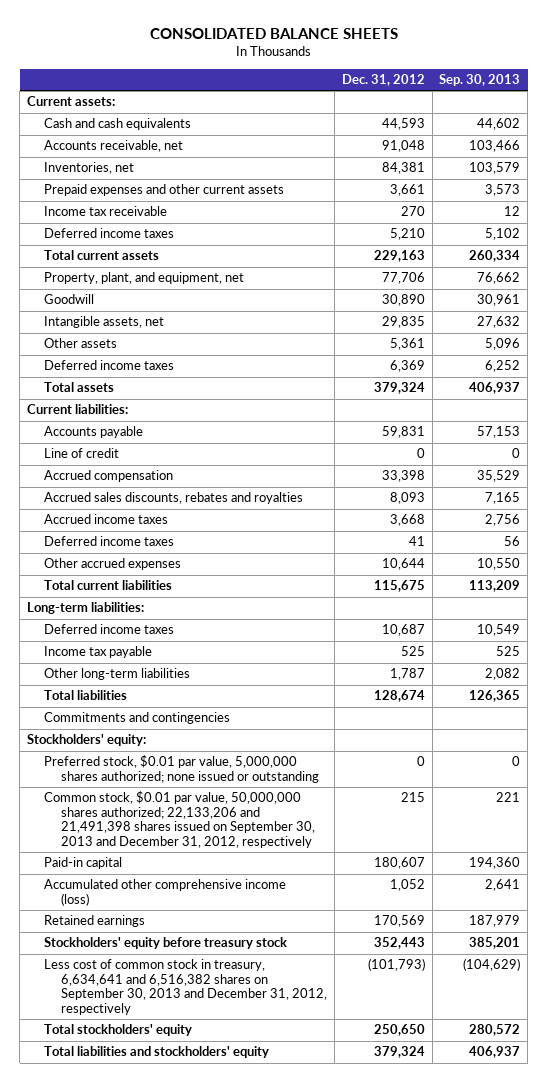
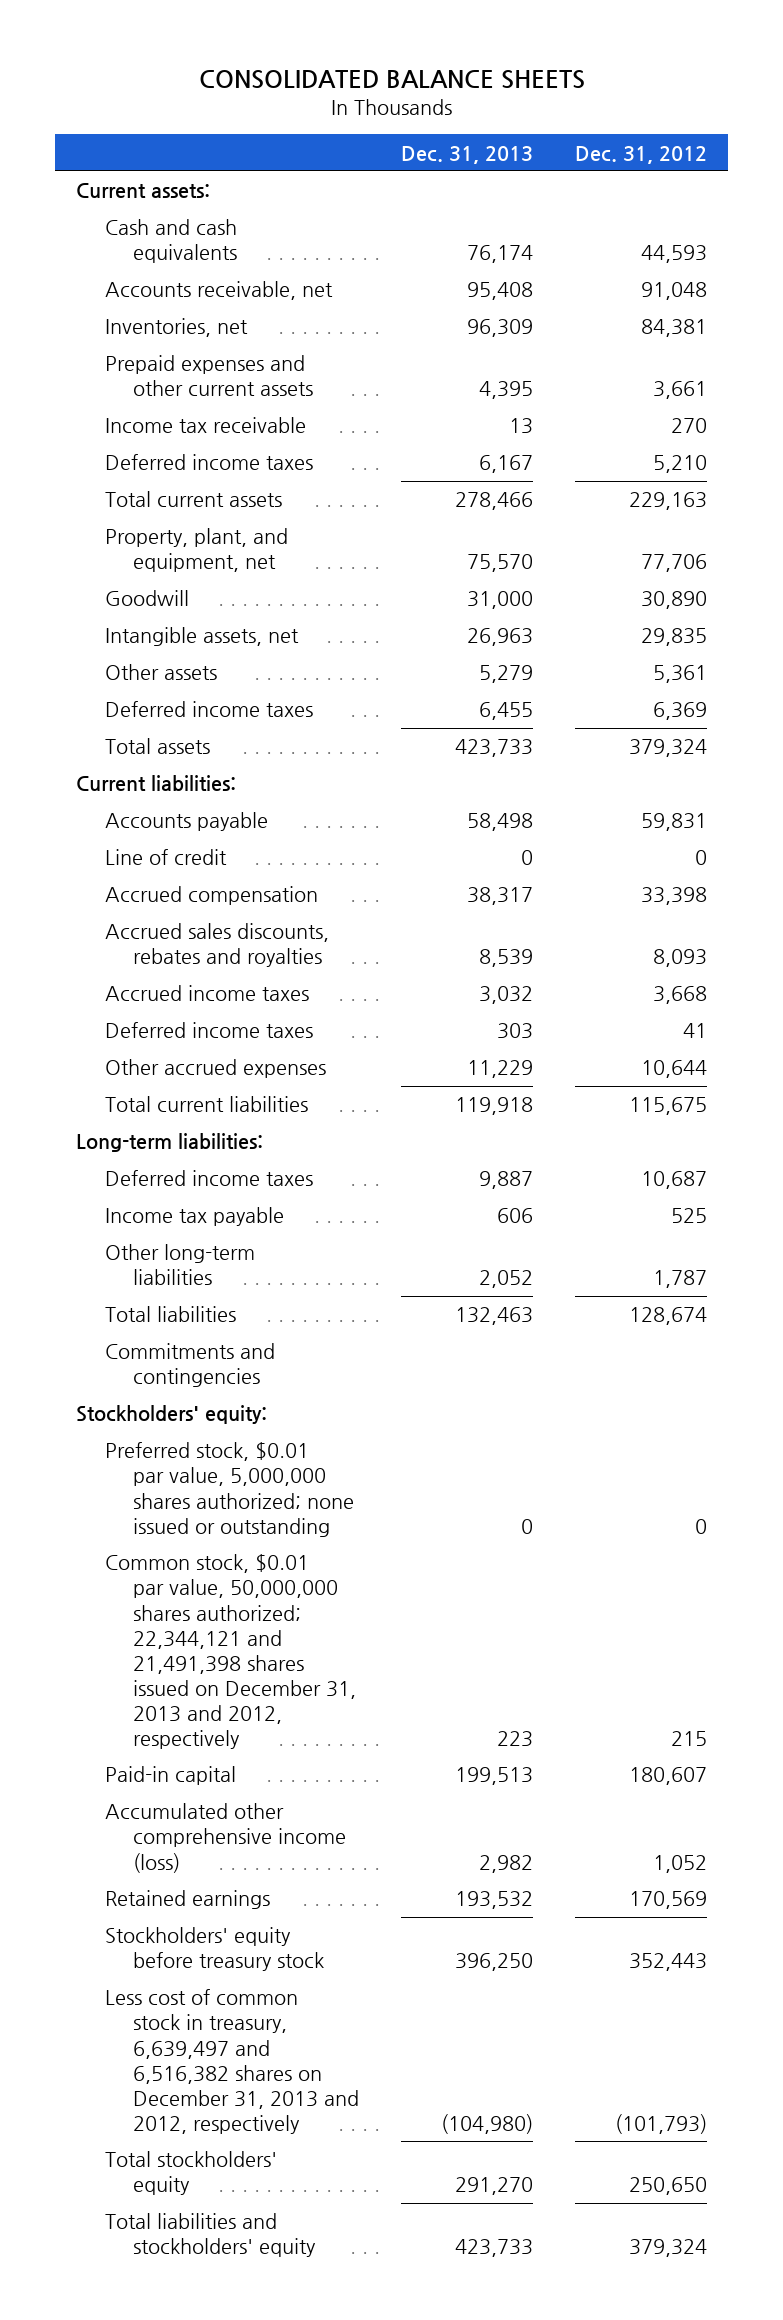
- | Dec. 31, 2012 | Sep. 30, 2013
+ | Dec. 31, 2013 | Dec. 31, 2012
- Common stock, $0.01 par value, 50,000,000 shares authorized; 22,133,206 and 21,491,398 shares issued on September 30, 2013 and December 31, 2012, respectively | 215 | 221
+ Common stock, $0.01 par value, 50,000,000 shares authorized; 22,344,121 and 21,491,398 shares issued on December 31, 2013 and 2012, respectively | 223 | 215
- Less cost of common stock in treasury, 6,634,641 and 6,516,382 shares on September 30, 2013 and December 31, 2012, respectively | (101,793) | (104,629)
+ Less cost of common stock in treasury, 6,639,497 and 6,516,382 shares on December 31, 2013 and 2012, respectively | (104,980) | (101,793)

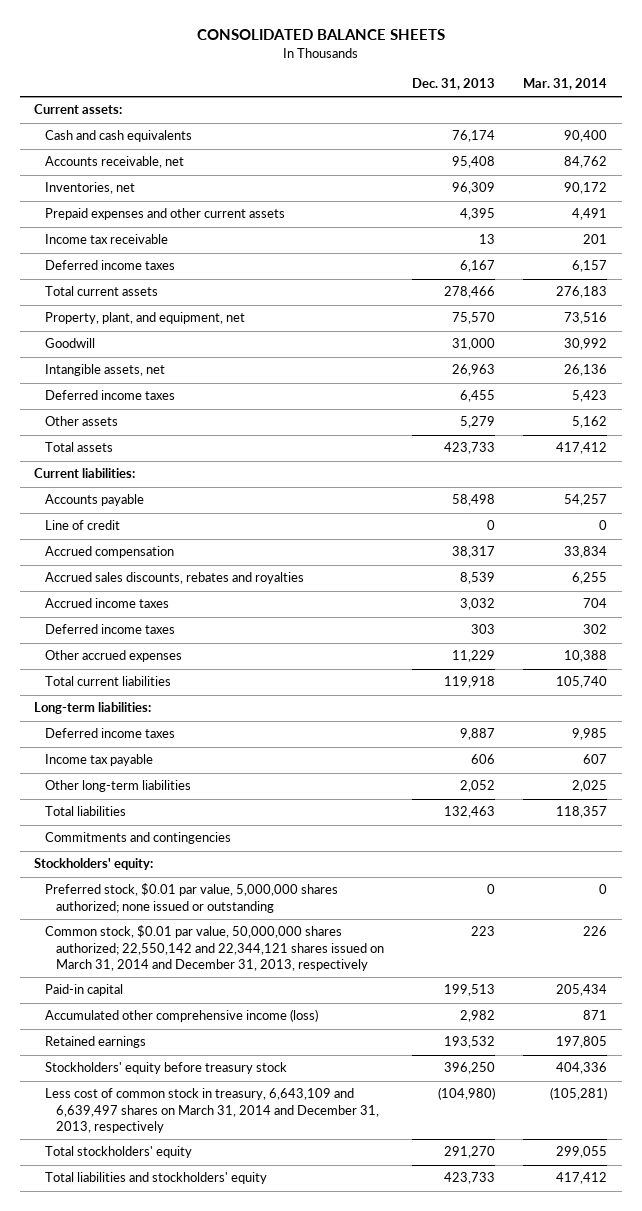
- | Dec. 31, 2013 | Dec. 31, 2012
+ | Dec. 31, 2013 | Mar. 31, 2014
moved down: Other assets | 5,279 | 5,162
- Common stock, $0.01 par value, 50,000,000 shares authorized; 22,344,121 and 21,491,398 shares issued on December 31, 2013 and 2012, respectively | 223 | 215
+ Common stock, $0.01 par value, 50,000,000 shares authorized; 22,550,142 and 22,344,121 shares issued on March 31, 2014 and December 31, 2013, respectively | 223 | 226
- Less cost of common stock in treasury, 6,639,497 and 6,516,382 shares on December 31, 2013 and 2012, respectively | (104,980) | (101,793)
+ Less cost of common stock in treasury, 6,643,109 and 6,639,497 shares on March 31, 2014 and December 31, 2013, respectively | (104,980) | (105,281)

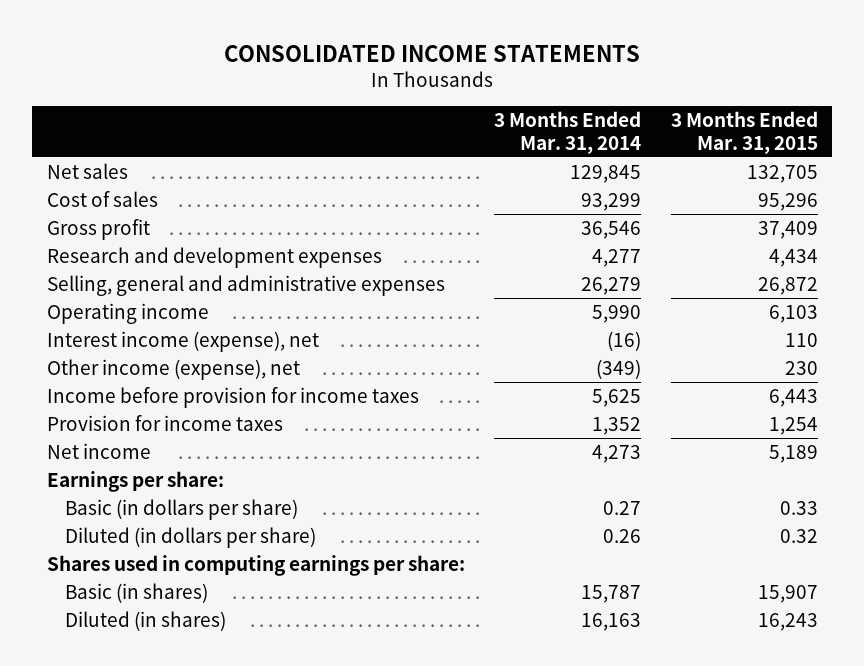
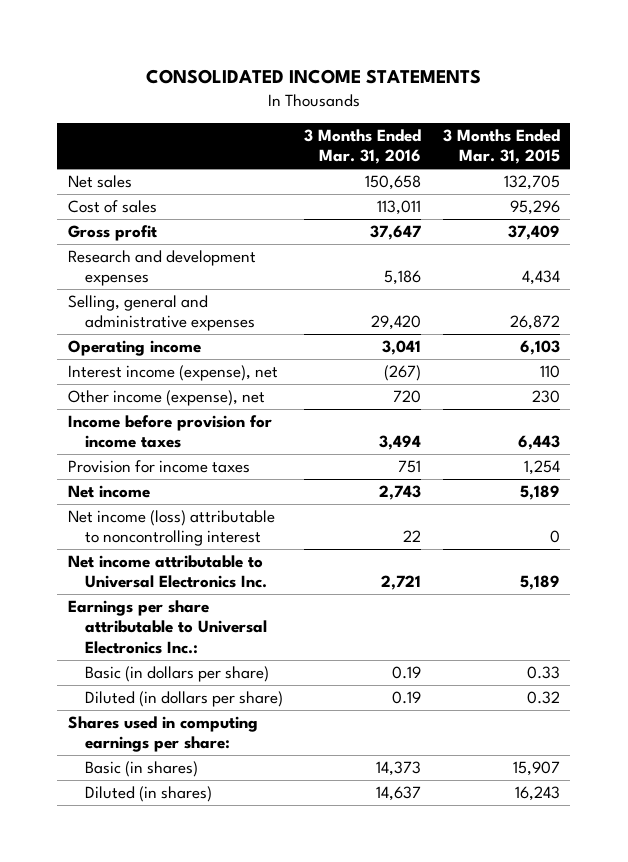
- | 3 Months Ended Mar. 31, 2014 | 3 Months Ended Mar. 31, 2015
+ | 3 Months Ended Mar. 31, 2016 | 3 Months Ended Mar. 31, 2015
- Earnings per share:
+ Net income (loss) attributable to noncontrolling interest | 22 | 0
+ Net income attributable to Universal Electronics Inc. | 2,721 | 5,189
+ Earnings per share attributable to Universal Electronics Inc.:

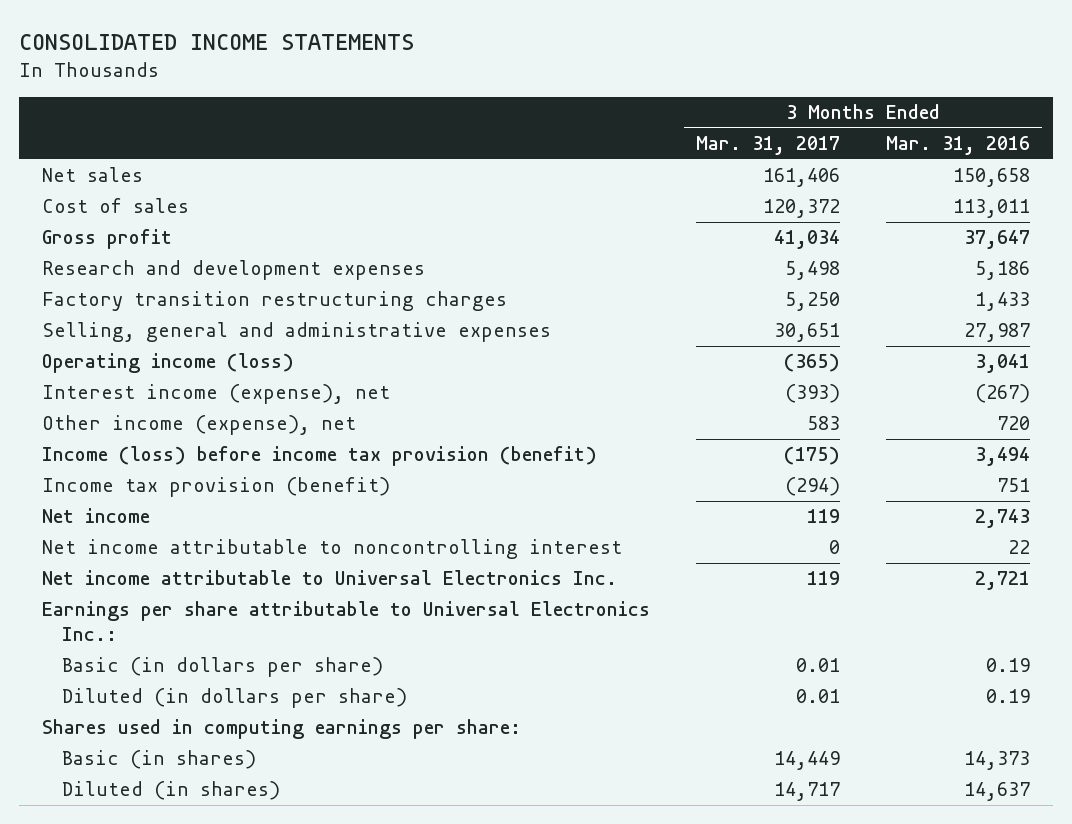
- | 3 Months Ended Mar. 31, 2016 | 3 Months Ended Mar. 31, 2015
+ | 3 Months Ended Mar. 31, 2017 | 3 Months Ended Mar. 31, 2016
- Selling, general and administrative expenses | 29,420 | 26,872
- Operating income | 3,041 | 6,103
+ Factory transition restructuring charges | 5,250 | 1,433
+ Selling, general and administrative expenses | 30,651 | 27,987
+ Operating income (loss) | (365) | 3,041
- Income before provision for income taxes | 3,494 | 6,443
- Provision for income taxes | 751 | 1,254
+ Income (loss) before income tax provision (benefit) | (175) | 3,494
+ Income tax provision (benefit) | (294) | 751
- Net income (loss) attributable to noncontrolling interest | 22 | 0
+ Net income attributable to noncontrolling interest | 0 | 22

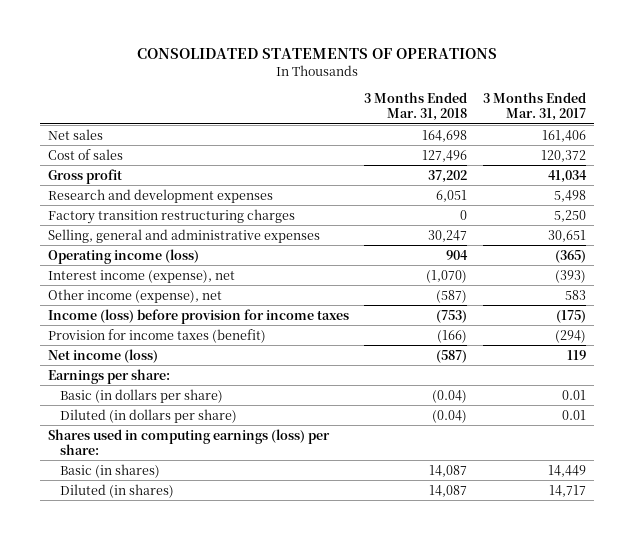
- CONSOLIDATED INCOME STATEMENTS
+ CONSOLIDATED STATEMENTS OF OPERATIONS
- | 3 Months Ended Mar. 31, 2017 | 3 Months Ended Mar. 31, 2016
+ | 3 Months Ended Mar. 31, 2018 | 3 Months Ended Mar. 31, 2017
- Income (loss) before income tax provision (benefit) | (175) | 3,494
- Income tax provision (benefit) | (294) | 751
- Net income | 119 | 2,743
- Net income attributable to noncontrolling interest | 0 | 22
- Net income attributable to Universal Electronics Inc. | 119 | 2,721
- Earnings per share attributable to Universal Electronics Inc.:
+ Income (loss) before provision for income taxes | (753) | (175)
+ Provision for income taxes (benefit) | (166) | (294)
+ Net income (loss) | (587) | 119
+ Earnings per share:
- Shares used in computing earnings per share:
+ Shares used in computing earnings (loss) per share:

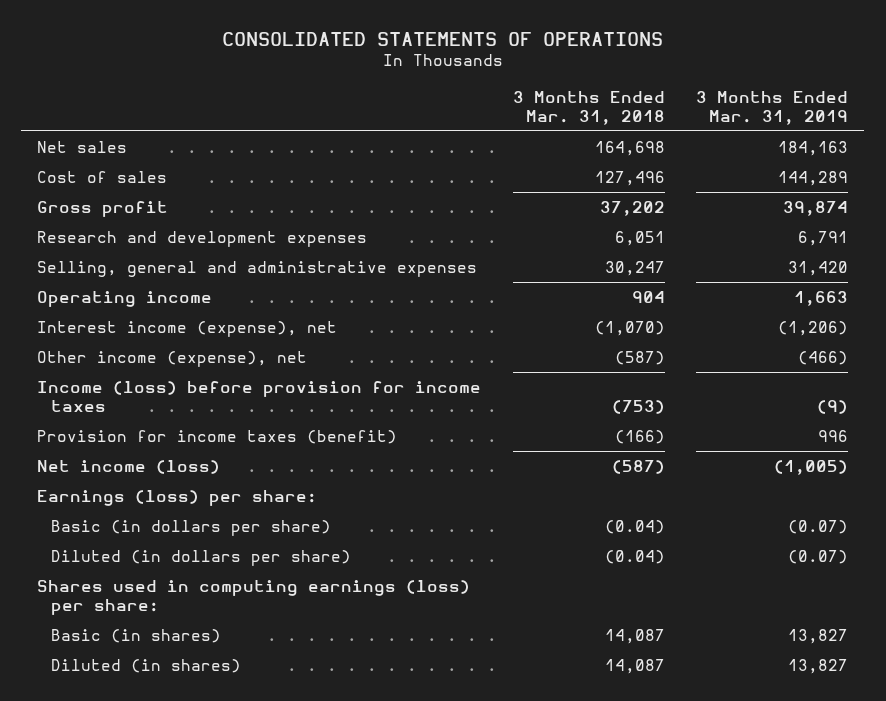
- | 3 Months Ended Mar. 31, 2018 | 3 Months Ended Mar. 31, 2017
+ | 3 Months Ended Mar. 31, 2018 | 3 Months Ended Mar. 31, 2019
- Factory transition restructuring charges | 0 | 5,250
- Operating income (loss) | 904 | (365)
+ Operating income | 904 | 1,663
- Earnings per share:
+ Earnings (loss) per share:

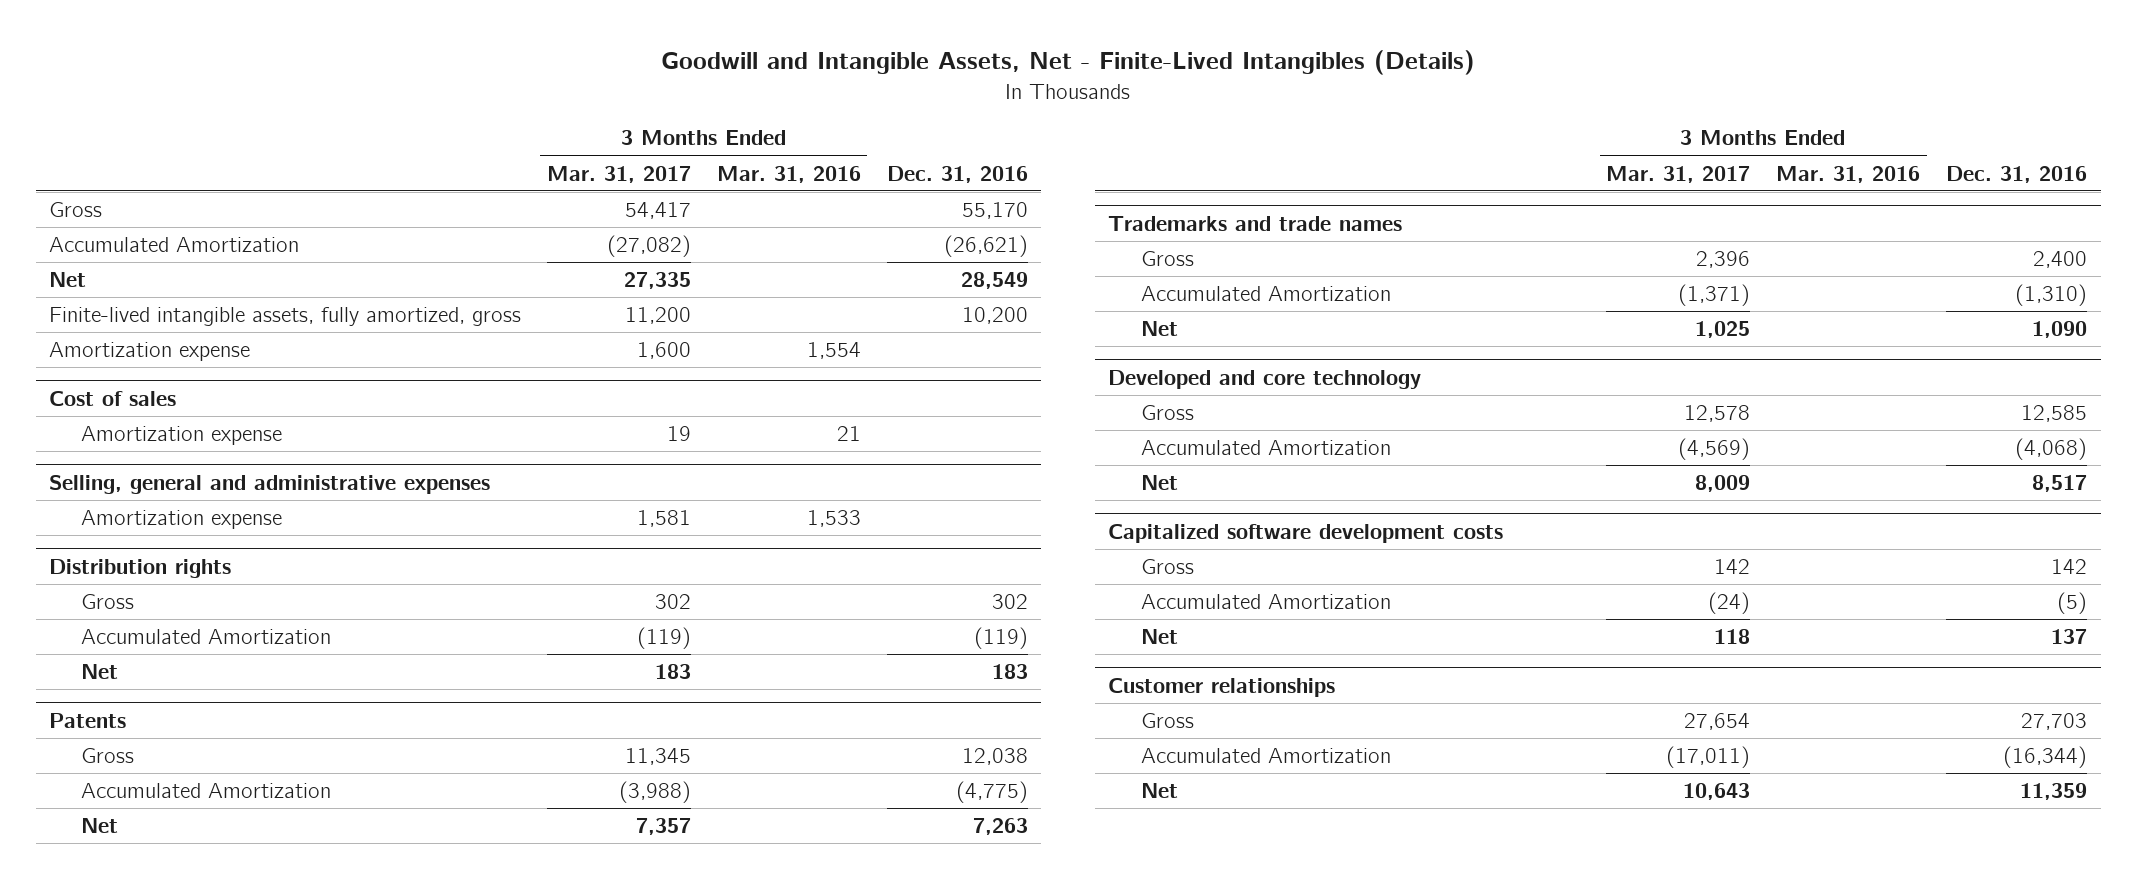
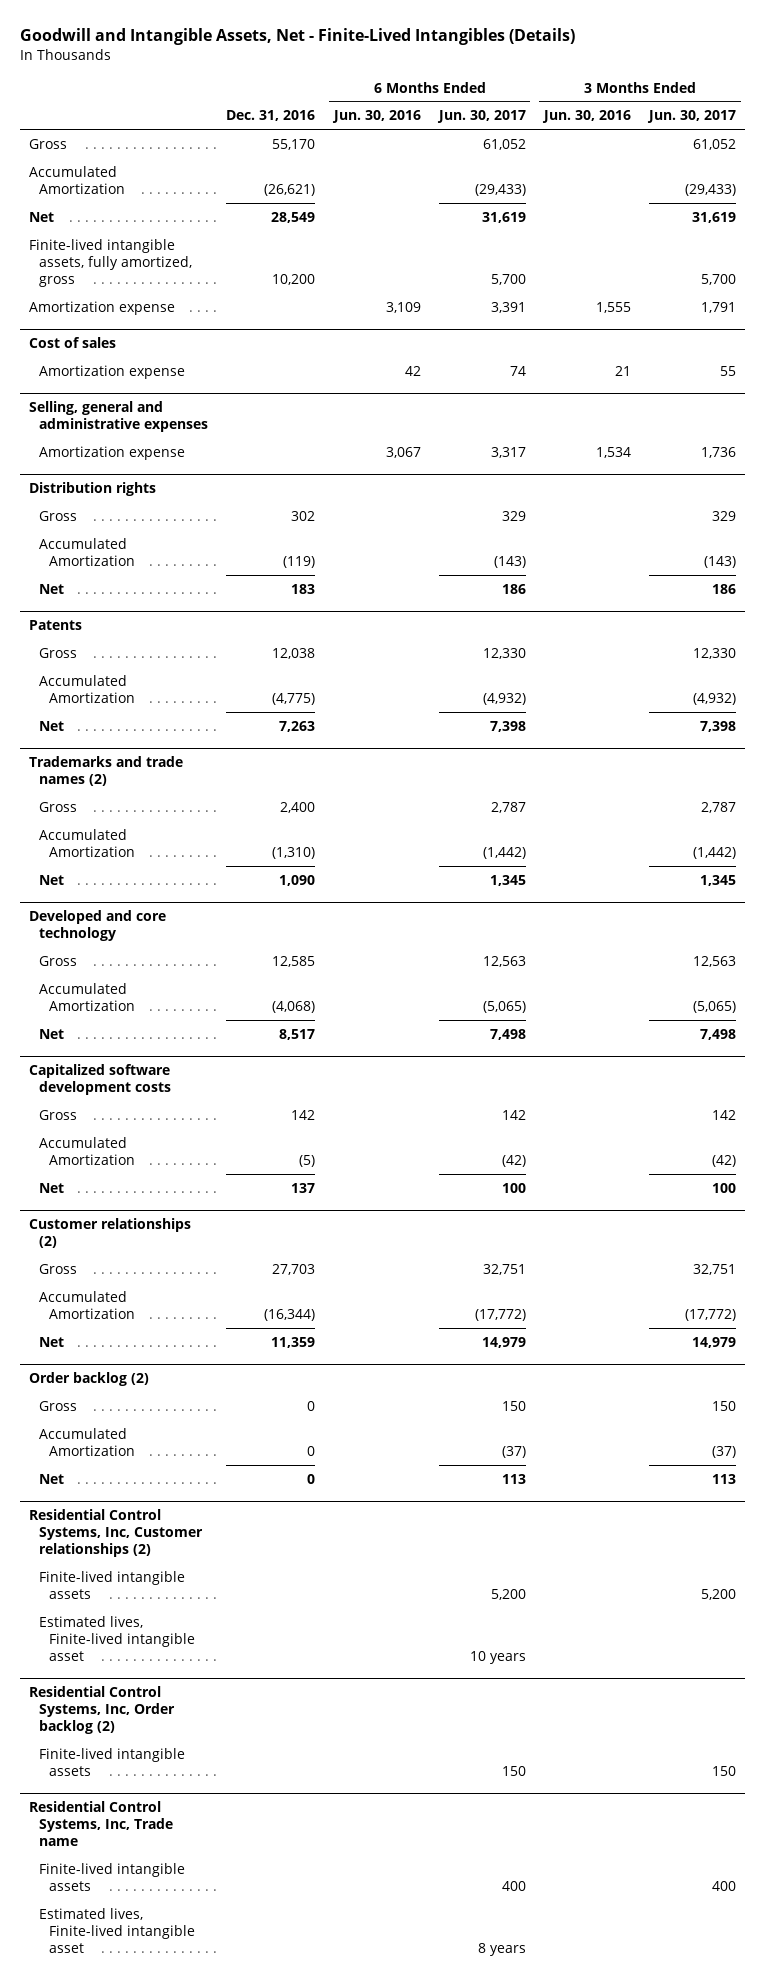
- | 3 Months Ended Mar. 31, 2017 | 3 Months Ended Mar. 31, 2016 | Dec. 31, 2016
+ | Dec. 31, 2016 | 6 Months Ended Jun. 30, 2016 | 6 Months Ended Jun. 30, 2017 | 3 Months Ended Jun. 30, 2016 | 3 Months Ended Jun. 30, 2017
- Trademarks and trade names
+ Trademarks and trade names (2)
- Customer relationships
+ Customer relationships (2)
+ Order backlog (2)
+ Gross | 0 | | 150 | | 150
+ Accumulated Amortization | 0 | | (37) | | (37)
+ Net | 0 | | 113 | | 113
+ Residential Control Systems, Inc, Customer relationships (2)
+ Finite-lived intangible assets | | | 5,200 | | 5,200
+ Estimated lives, Finite-lived intangible asset | | | 10 years | |
+ Residential Control Systems, Inc, Order backlog (2)
+ Finite-lived intangible assets | | | 150 | | 150
+ Residential Control Systems, Inc, Trade name
+ Finite-lived intangible assets | | | 400 | | 400
+ Estimated lives, Finite-lived intangible asset | | | 8 years | |

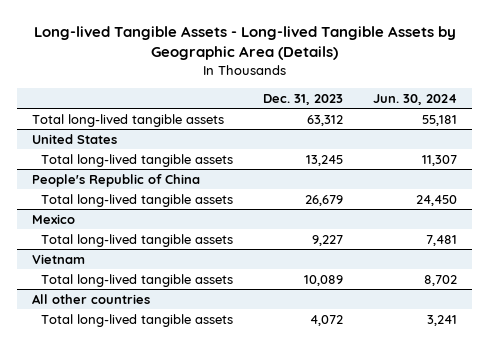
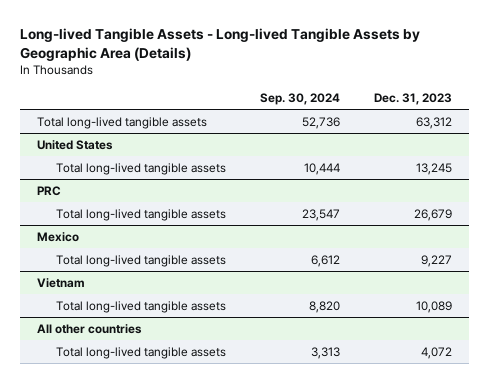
- | Dec. 31, 2023 | Jun. 30, 2024
+ | Sep. 30, 2024 | Dec. 31, 2023
- People's Republic of China
+ PRC

